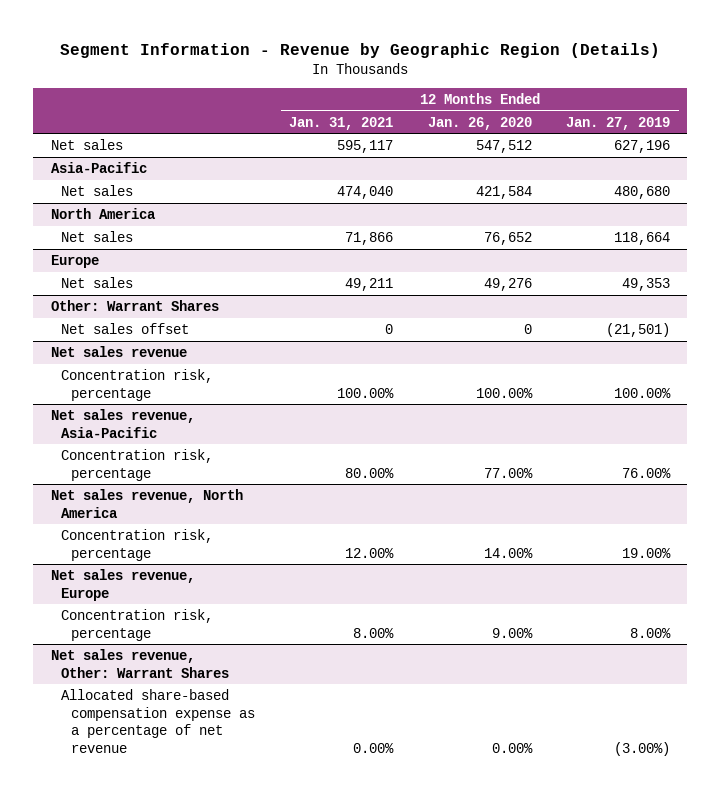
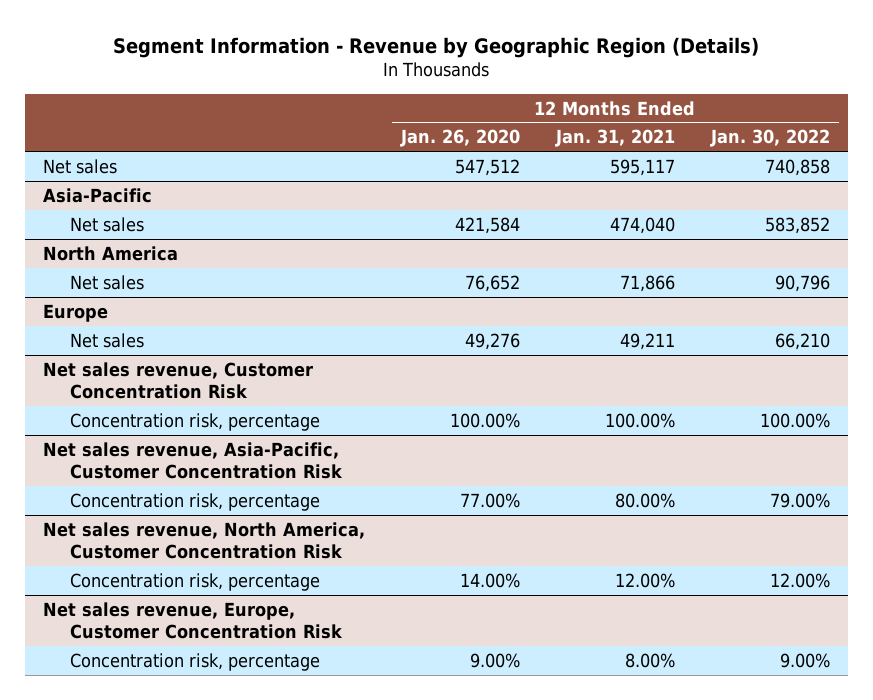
- | 12 Months Ended Jan. 31, 2021 | 12 Months Ended Jan. 26, 2020 | 12 Months Ended Jan. 27, 2019
+ | 12 Months Ended Jan. 26, 2020 | 12 Months Ended Jan. 31, 2021 | 12 Months Ended Jan. 30, 2022
- Other: Warrant Shares
- Net sales offset | 0 | 0 | (21,501)
- Net sales revenue
+ Net sales revenue, Customer Concentration Risk
- Net sales revenue, Asia-Pacific
+ Net sales revenue, Asia-Pacific, Customer Concentration Risk
- Net sales revenue, North America
+ Net sales revenue, North America, Customer Concentration Risk
- Net sales revenue, Europe
+ Net sales revenue, Europe, Customer Concentration Risk
- Net sales revenue, Other: Warrant Shares
- Allocated share-based compensation expense as a percentage of net revenue | 0.00% | 0.00% | (3.00%)

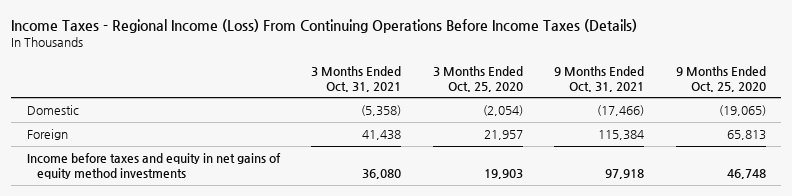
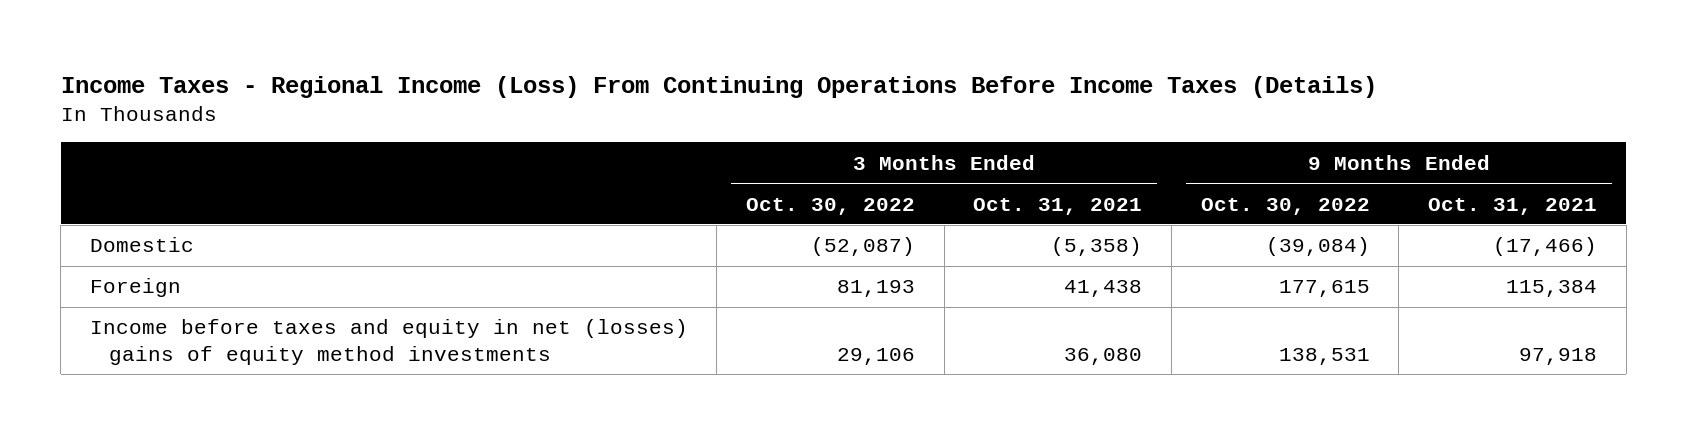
- | 3 Months Ended Oct. 31, 2021 | 3 Months Ended Oct. 25, 2020 | 9 Months Ended Oct. 31, 2021 | 9 Months Ended Oct. 25, 2020
+ | 3 Months Ended Oct. 30, 2022 | 3 Months Ended Oct. 31, 2021 | 9 Months Ended Oct. 30, 2022 | 9 Months Ended Oct. 31, 2021
- Income before taxes and equity in net gains of equity method investments | 36,080 | 19,903 | 97,918 | 46,748
+ Income before taxes and equity in net (losses) gains of equity method investments | 29,106 | 36,080 | 138,531 | 97,918

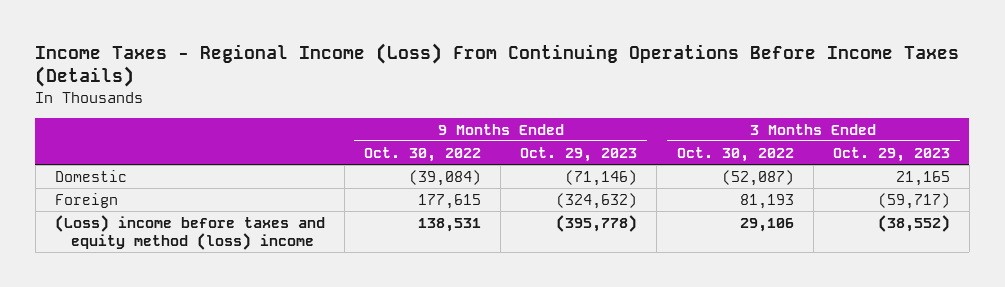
- | 3 Months Ended Oct. 30, 2022 | 3 Months Ended Oct. 31, 2021 | 9 Months Ended Oct. 30, 2022 | 9 Months Ended Oct. 31, 2021
+ | 9 Months Ended Oct. 30, 2022 | 9 Months Ended Oct. 29, 2023 | 3 Months Ended Oct. 30, 2022 | 3 Months Ended Oct. 29, 2023
- Income before taxes and equity in net (losses) gains of equity method investments | 29,106 | 36,080 | 138,531 | 97,918
+ (Loss) income before taxes and equity method (loss) income | 138,531 | (395,778) | 29,106 | (38,552)

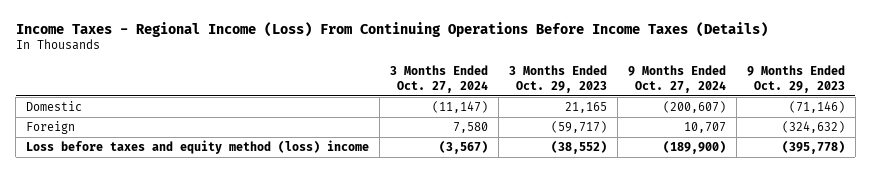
- | 9 Months Ended Oct. 30, 2022 | 9 Months Ended Oct. 29, 2023 | 3 Months Ended Oct. 30, 2022 | 3 Months Ended Oct. 29, 2023
+ | 3 Months Ended Oct. 27, 2024 | 3 Months Ended Oct. 29, 2023 | 9 Months Ended Oct. 27, 2024 | 9 Months Ended Oct. 29, 2023
- (Loss) income before taxes and equity method (loss) income | 138,531 | (395,778) | 29,106 | (38,552)
+ Loss before taxes and equity method (loss) income | (3,567) | (38,552) | (189,900) | (395,778)

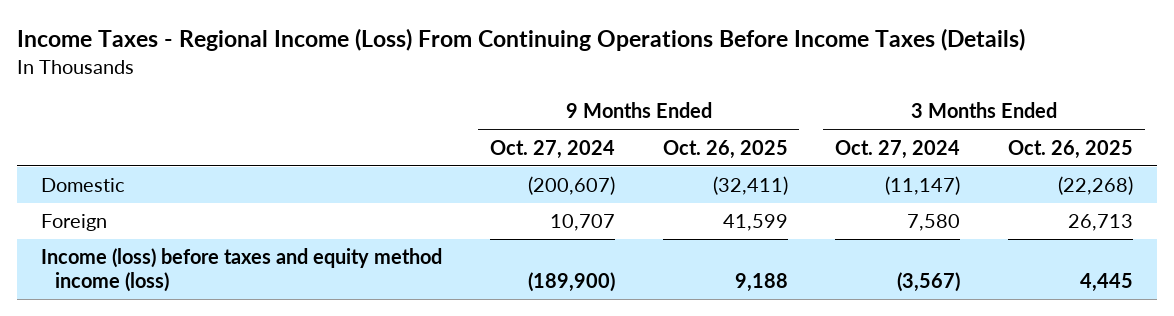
- | 3 Months Ended Oct. 27, 2024 | 3 Months Ended Oct. 29, 2023 | 9 Months Ended Oct. 27, 2024 | 9 Months Ended Oct. 29, 2023
+ | 9 Months Ended Oct. 27, 2024 | 9 Months Ended Oct. 26, 2025 | 3 Months Ended Oct. 27, 2024 | 3 Months Ended Oct. 26, 2025
- Loss before taxes and equity method (loss) income | (3,567) | (38,552) | (189,900) | (395,778)
+ Income (loss) before taxes and equity method income (loss) | (189,900) | 9,188 | (3,567) | 4,445

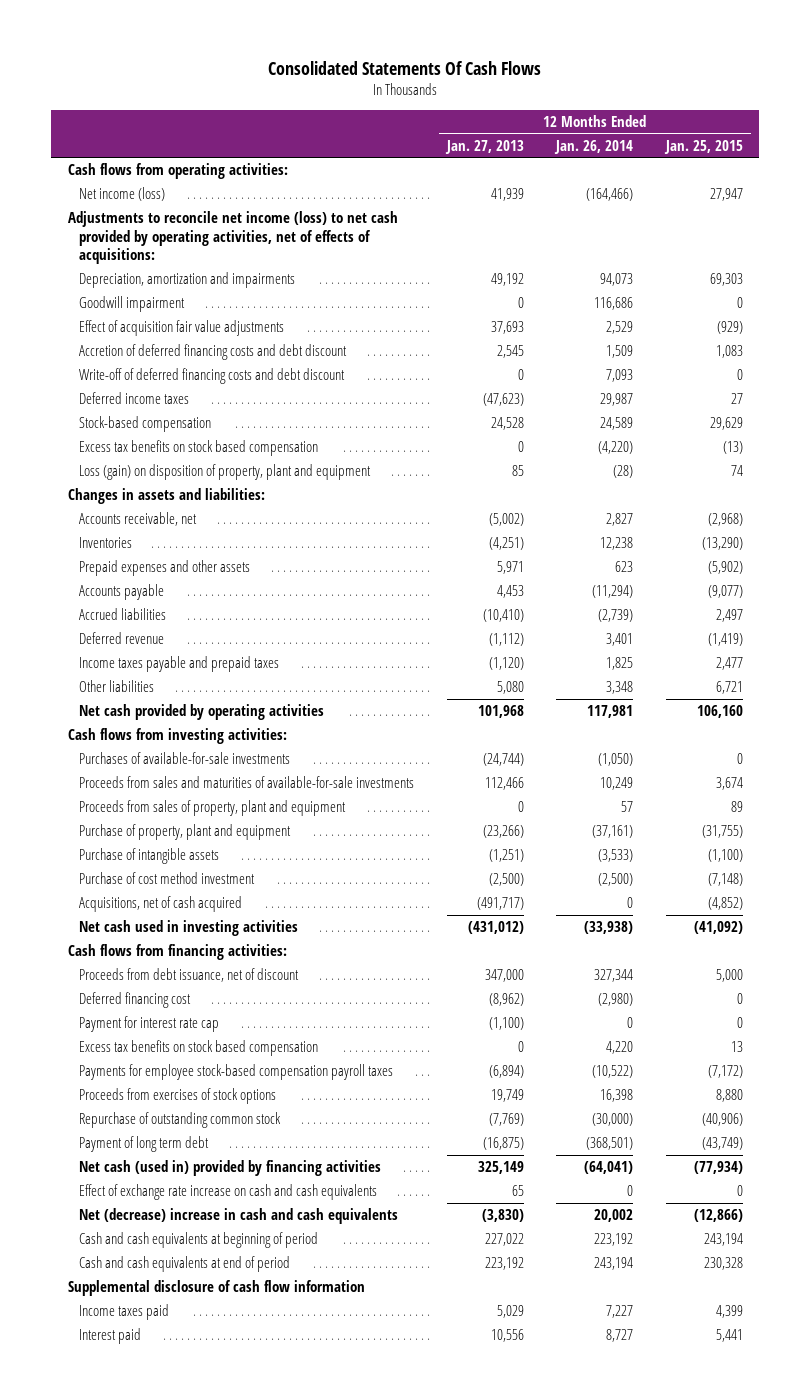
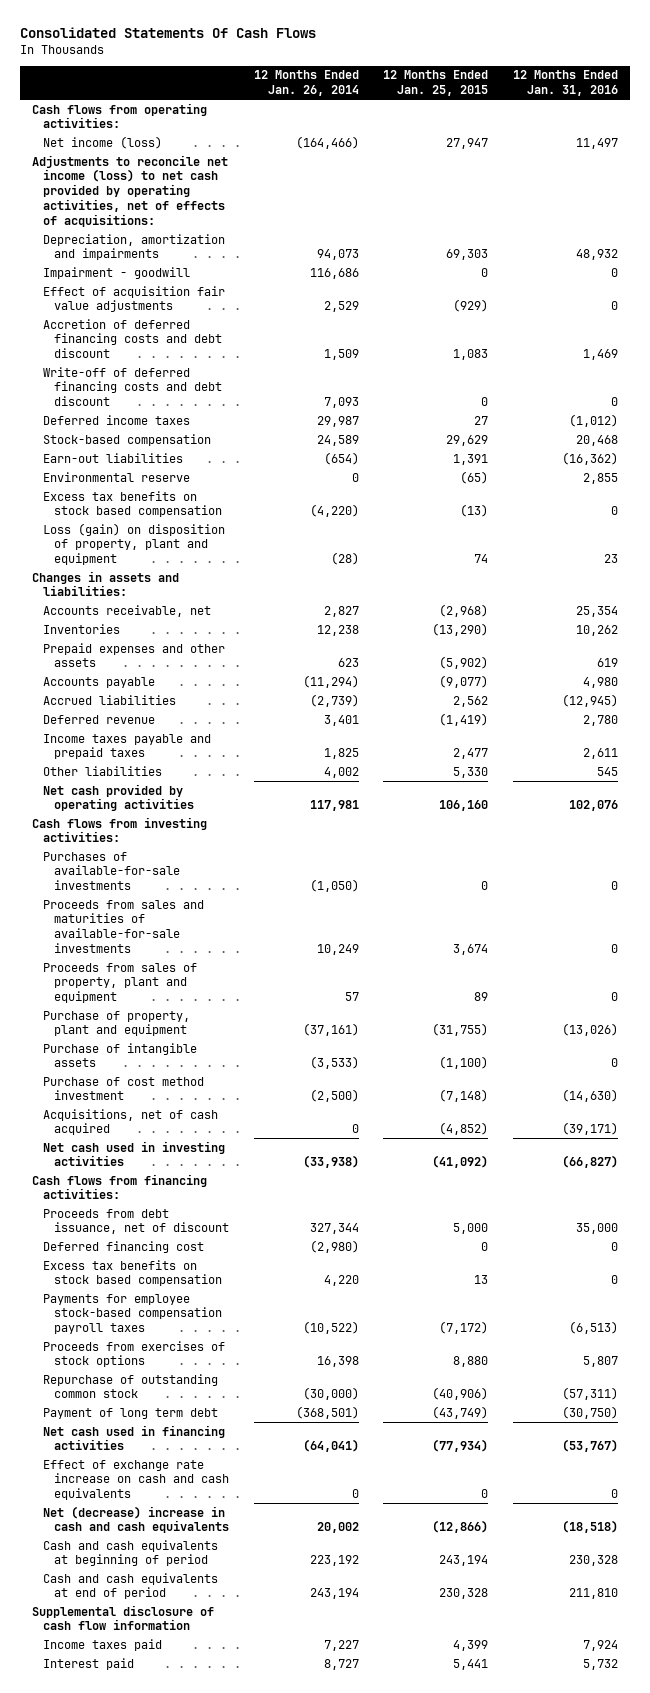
- | 12 Months Ended Jan. 27, 2013 | 12 Months Ended Jan. 26, 2014 | 12 Months Ended Jan. 25, 2015
+ | 12 Months Ended Jan. 26, 2014 | 12 Months Ended Jan. 25, 2015 | 12 Months Ended Jan. 31, 2016
- Goodwill impairment | 0 | 116,686 | 0
+ Impairment - goodwill | 116,686 | 0 | 0
+ Earn-out liabilities | (654) | 1,391 | (16,362)
+ Environmental reserve | 0 | (65) | 2,855
- Accrued liabilities | (10,410) | (2,739) | 2,497
+ Accrued liabilities | (2,739) | 2,562 | (12,945)
- Other liabilities | 5,080 | 3,348 | 6,721
+ Other liabilities | 4,002 | 5,330 | 545
- Payment for interest rate cap | (1,100) | 0 | 0
- Net cash (used in) provided by financing activities | 325,149 | (64,041) | (77,934)
+ Net cash used in financing activities | (64,041) | (77,934) | (53,767)

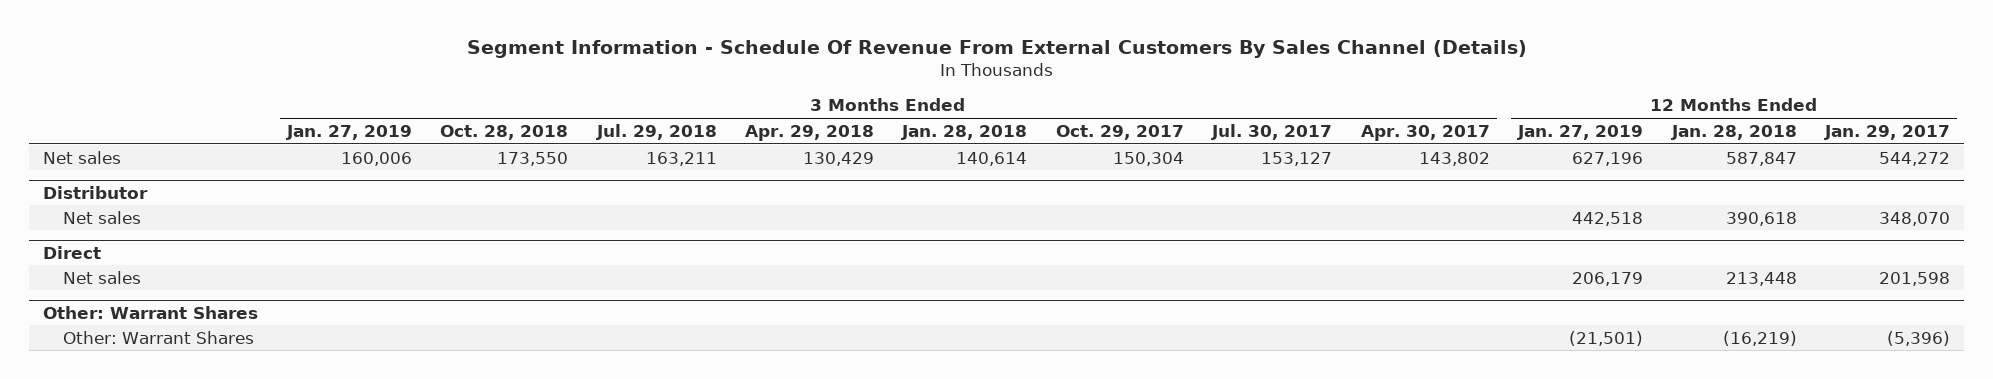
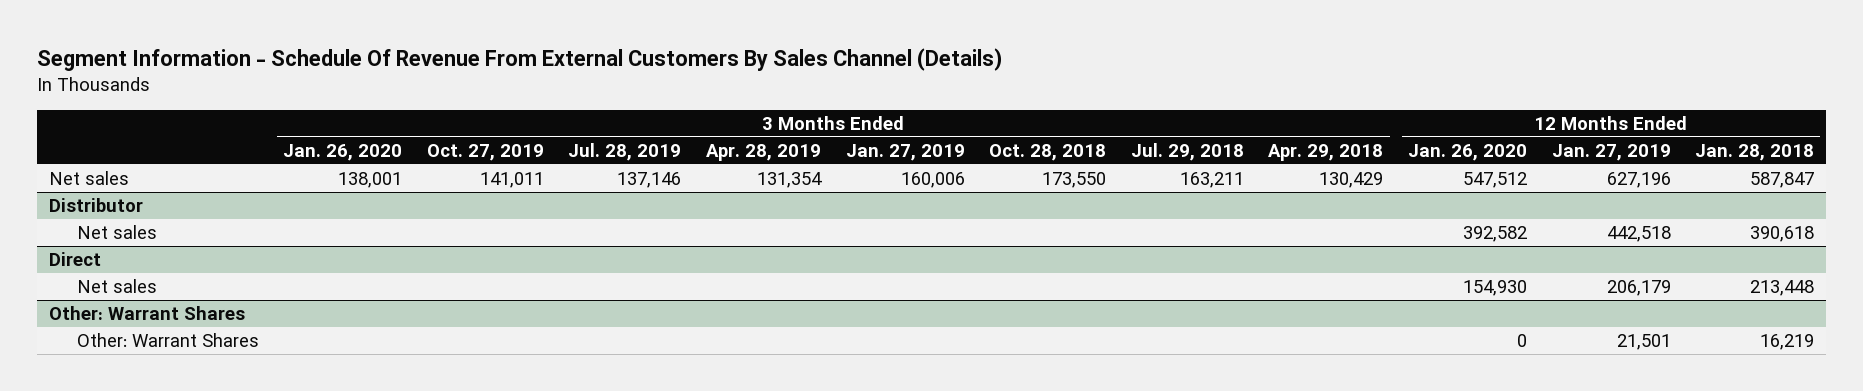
- | 3 Months Ended Jan. 27, 2019 | 3 Months Ended Oct. 28, 2018 | 3 Months Ended Jul. 29, 2018 | 3 Months Ended Apr. 29, 2018 | 3 Months Ended Jan. 28, 2018 | 3 Months Ended Oct. 29, 2017 | 3 Months Ended Jul. 30, 2017 | 3 Months Ended Apr. 30, 2017 | 12 Months Ended Jan. 27, 2019 | 12 Months Ended Jan. 28, 2018 | 12 Months Ended Jan. 29, 2017
+ | 3 Months Ended Jan. 26, 2020 | 3 Months Ended Oct. 27, 2019 | 3 Months Ended Jul. 28, 2019 | 3 Months Ended Apr. 28, 2019 | 3 Months Ended Jan. 27, 2019 | 3 Months Ended Oct. 28, 2018 | 3 Months Ended Jul. 29, 2018 | 3 Months Ended Apr. 29, 2018 | 12 Months Ended Jan. 26, 2020 | 12 Months Ended Jan. 27, 2019 | 12 Months Ended Jan. 28, 2018
@ Other: Warrant Shares
- Other: Warrant Shares | | | | | | | | | (21,501) | (16,219) | (5,396)
+ Other: Warrant Shares | | | | | | | | | 0 | 21,501 | 16,219

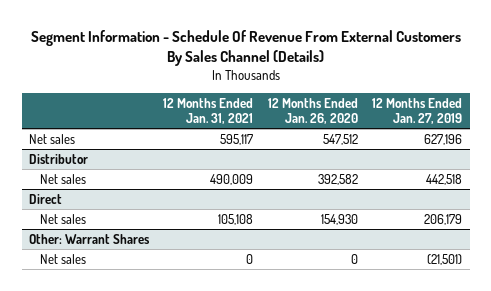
- | 3 Months Ended Jan. 26, 2020 | 3 Months Ended Oct. 27, 2019 | 3 Months Ended Jul. 28, 2019 | 3 Months Ended Apr. 28, 2019 | 3 Months Ended Jan. 27, 2019 | 3 Months Ended Oct. 28, 2018 | 3 Months Ended Jul. 29, 2018 | 3 Months Ended Apr. 29, 2018 | 12 Months Ended Jan. 26, 2020 | 12 Months Ended Jan. 27, 2019 | 12 Months Ended Jan. 28, 2018
+ | 12 Months Ended Jan. 31, 2021 | 12 Months Ended Jan. 26, 2020 | 12 Months Ended Jan. 27, 2019
@ Other: Warrant Shares
- Other: Warrant Shares | | | | | | | | | 0 | 21,501 | 16,219
+ Net sales | 0 | 0 | (21,501)

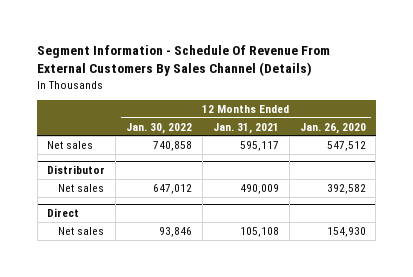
- | 12 Months Ended Jan. 31, 2021 | 12 Months Ended Jan. 26, 2020 | 12 Months Ended Jan. 27, 2019
+ | 12 Months Ended Jan. 30, 2022 | 12 Months Ended Jan. 31, 2021 | 12 Months Ended Jan. 26, 2020
- Other: Warrant Shares
- Net sales | 0 | 0 | (21,501)

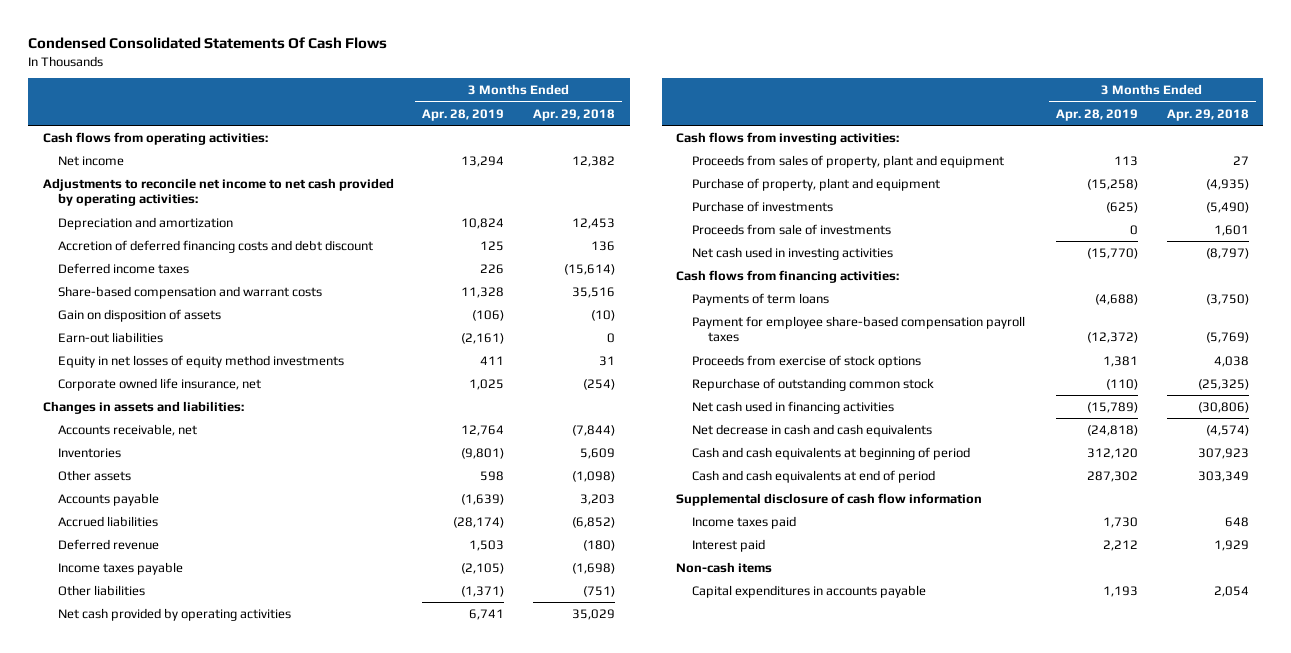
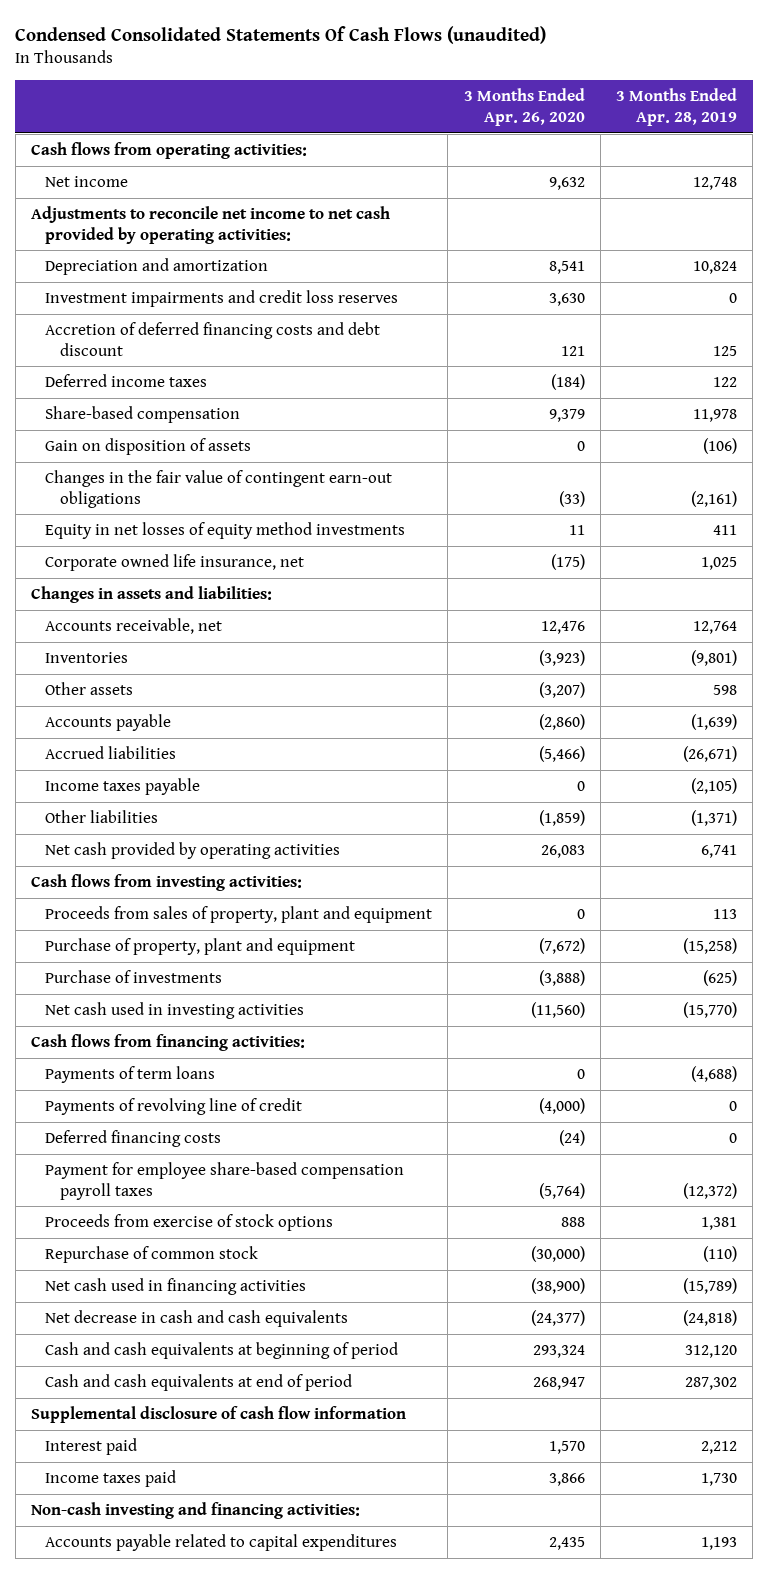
- Condensed Consolidated Statements Of Cash Flows
+ Condensed Consolidated Statements Of Cash Flows (unaudited)
- | 3 Months Ended Apr. 28, 2019 | 3 Months Ended Apr. 29, 2018
+ | 3 Months Ended Apr. 26, 2020 | 3 Months Ended Apr. 28, 2019
- Net income | 13,294 | 12,382
+ Net income | 9,632 | 12,748
+ Investment impairments and credit loss reserves | 3,630 | 0
- Deferred income taxes | 226 | (15,614)
- Share-based compensation and warrant costs | 11,328 | 35,516
+ Deferred income taxes | (184) | 122
+ Share-based compensation | 9,379 | 11,978
- Earn-out liabilities | (2,161) | 0
+ Changes in the fair value of contingent earn-out obligations | (33) | (2,161)
- Accrued liabilities | (28,174) | (6,852)
- Deferred revenue | 1,503 | (180)
+ Accrued liabilities | (5,466) | (26,671)
- Proceeds from sale of investments | 0 | 1,601
+ Payments of revolving line of credit | (4,000) | 0
+ Deferred financing costs | (24) | 0
- Repurchase of outstanding common stock | (110) | (25,325)
+ Repurchase of common stock | (30,000) | (110)
- Non-cash items
- Capital expenditures in accounts payable | 1,193 | 2,054
moved down: Income taxes paid | 3,866 | 1,730
+ Non-cash investing and financing activities:
+ Accounts payable related to capital expenditures | 2,435 | 1,193

